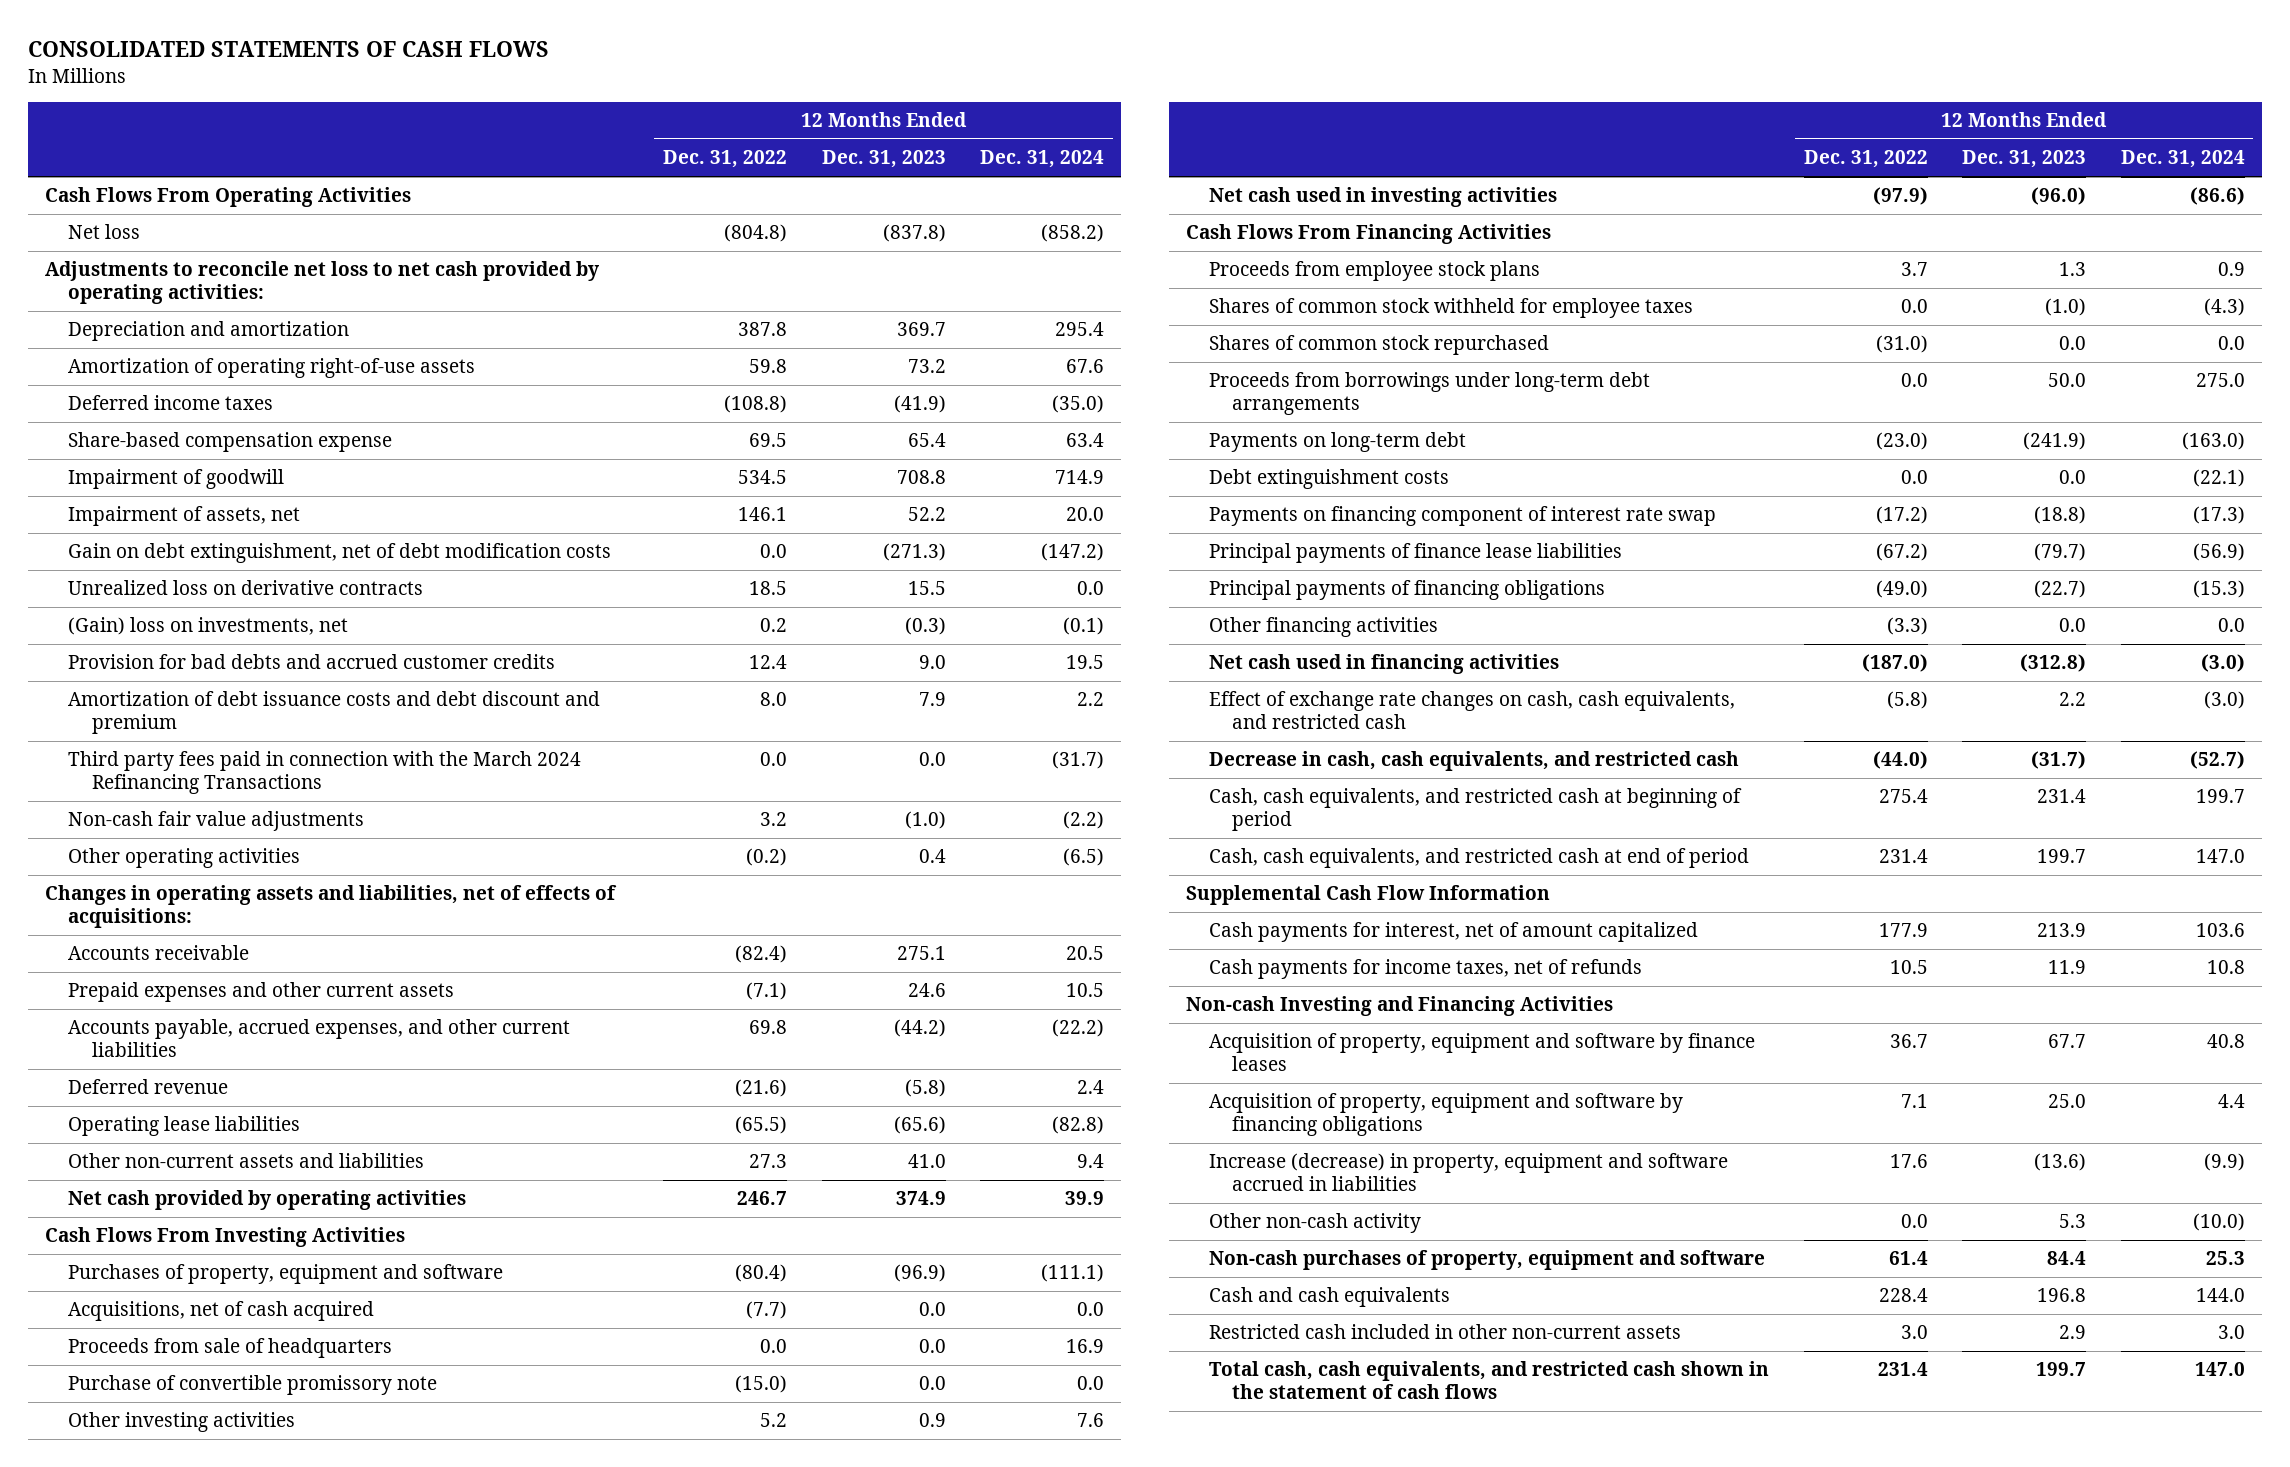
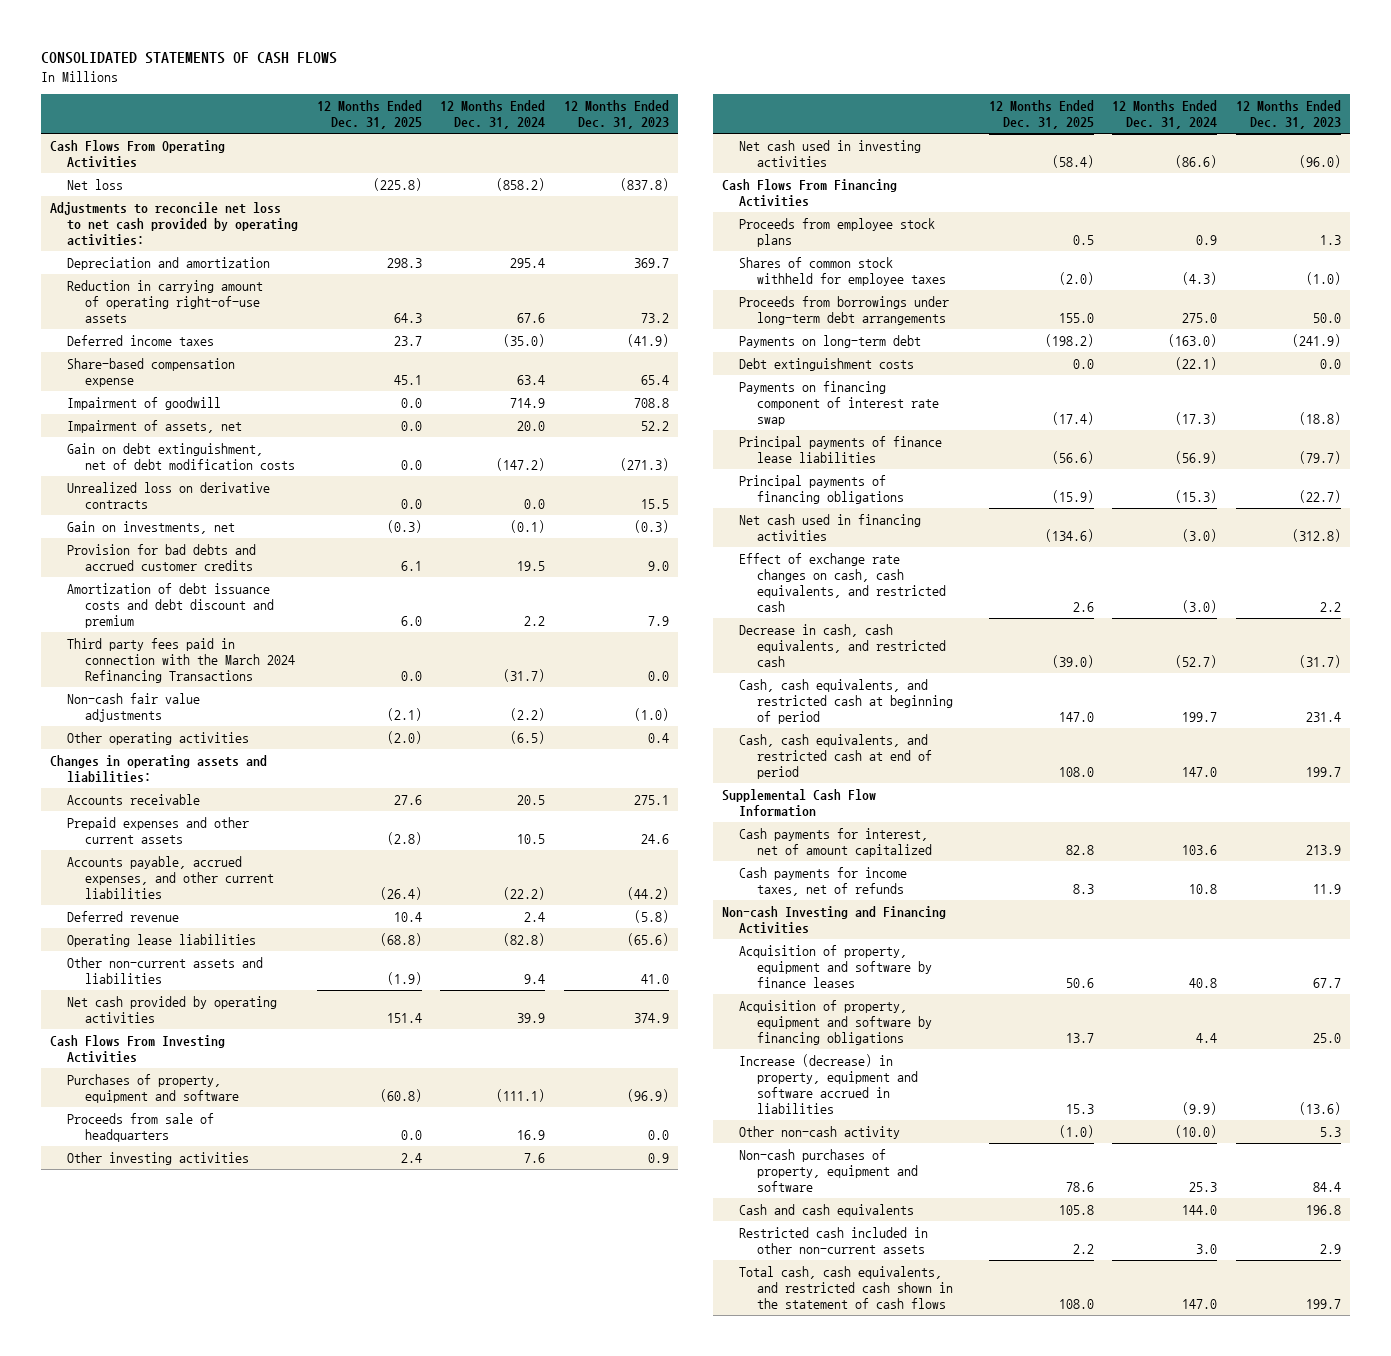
- | 12 Months Ended Dec. 31, 2022 | 12 Months Ended Dec. 31, 2023 | 12 Months Ended Dec. 31, 2024
+ | 12 Months Ended Dec. 31, 2025 | 12 Months Ended Dec. 31, 2024 | 12 Months Ended Dec. 31, 2023
- Amortization of operating right-of-use assets | 59.8 | 73.2 | 67.6
+ Reduction in carrying amount of operating right-of-use assets | 64.3 | 67.6 | 73.2
- (Gain) loss on investments, net | 0.2 | (0.3) | (0.1)
+ Gain on investments, net | (0.3) | (0.1) | (0.3)
- Changes in operating assets and liabilities, net of effects of acquisitions:
+ Changes in operating assets and liabilities:
- Acquisitions, net of cash acquired | (7.7) | 0.0 | 0.0
- Purchase of convertible promissory note | (15.0) | 0.0 | 0.0
- Shares of common stock repurchased | (31.0) | 0.0 | 0.0
- Other financing activities | (3.3) | 0.0 | 0.0

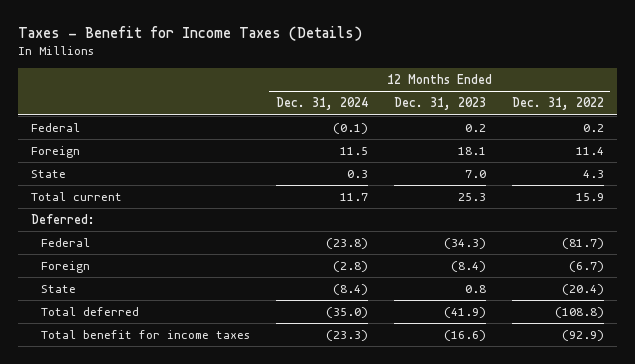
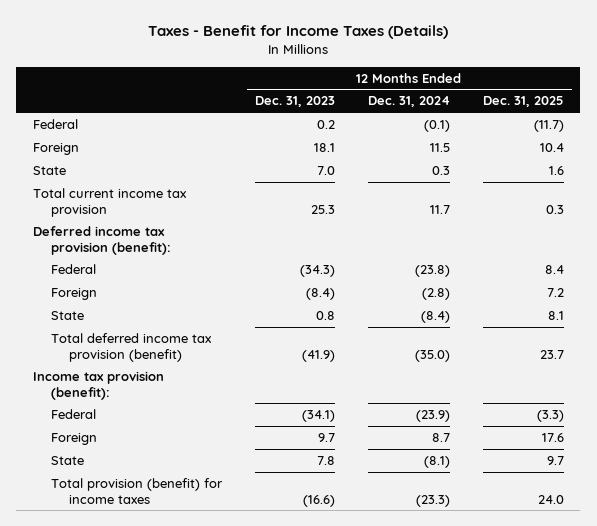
- | 12 Months Ended Dec. 31, 2024 | 12 Months Ended Dec. 31, 2023 | 12 Months Ended Dec. 31, 2022
+ | 12 Months Ended Dec. 31, 2023 | 12 Months Ended Dec. 31, 2024 | 12 Months Ended Dec. 31, 2025
- Total current | 11.7 | 25.3 | 15.9
- Deferred:
+ Total current income tax provision | 25.3 | 11.7 | 0.3
+ Deferred income tax provision (benefit):
- Total deferred | (35.0) | (41.9) | (108.8)
- Total benefit for income taxes | (23.3) | (16.6) | (92.9)
+ Total deferred income tax provision (benefit) | (41.9) | (35.0) | 23.7
+ Income tax provision (benefit):
+ Federal | (34.1) | (23.9) | (3.3)
+ Foreign | 9.7 | 8.7 | 17.6
+ State | 7.8 | (8.1) | 9.7
+ Total provision (benefit) for income taxes | (16.6) | (23.3) | 24.0

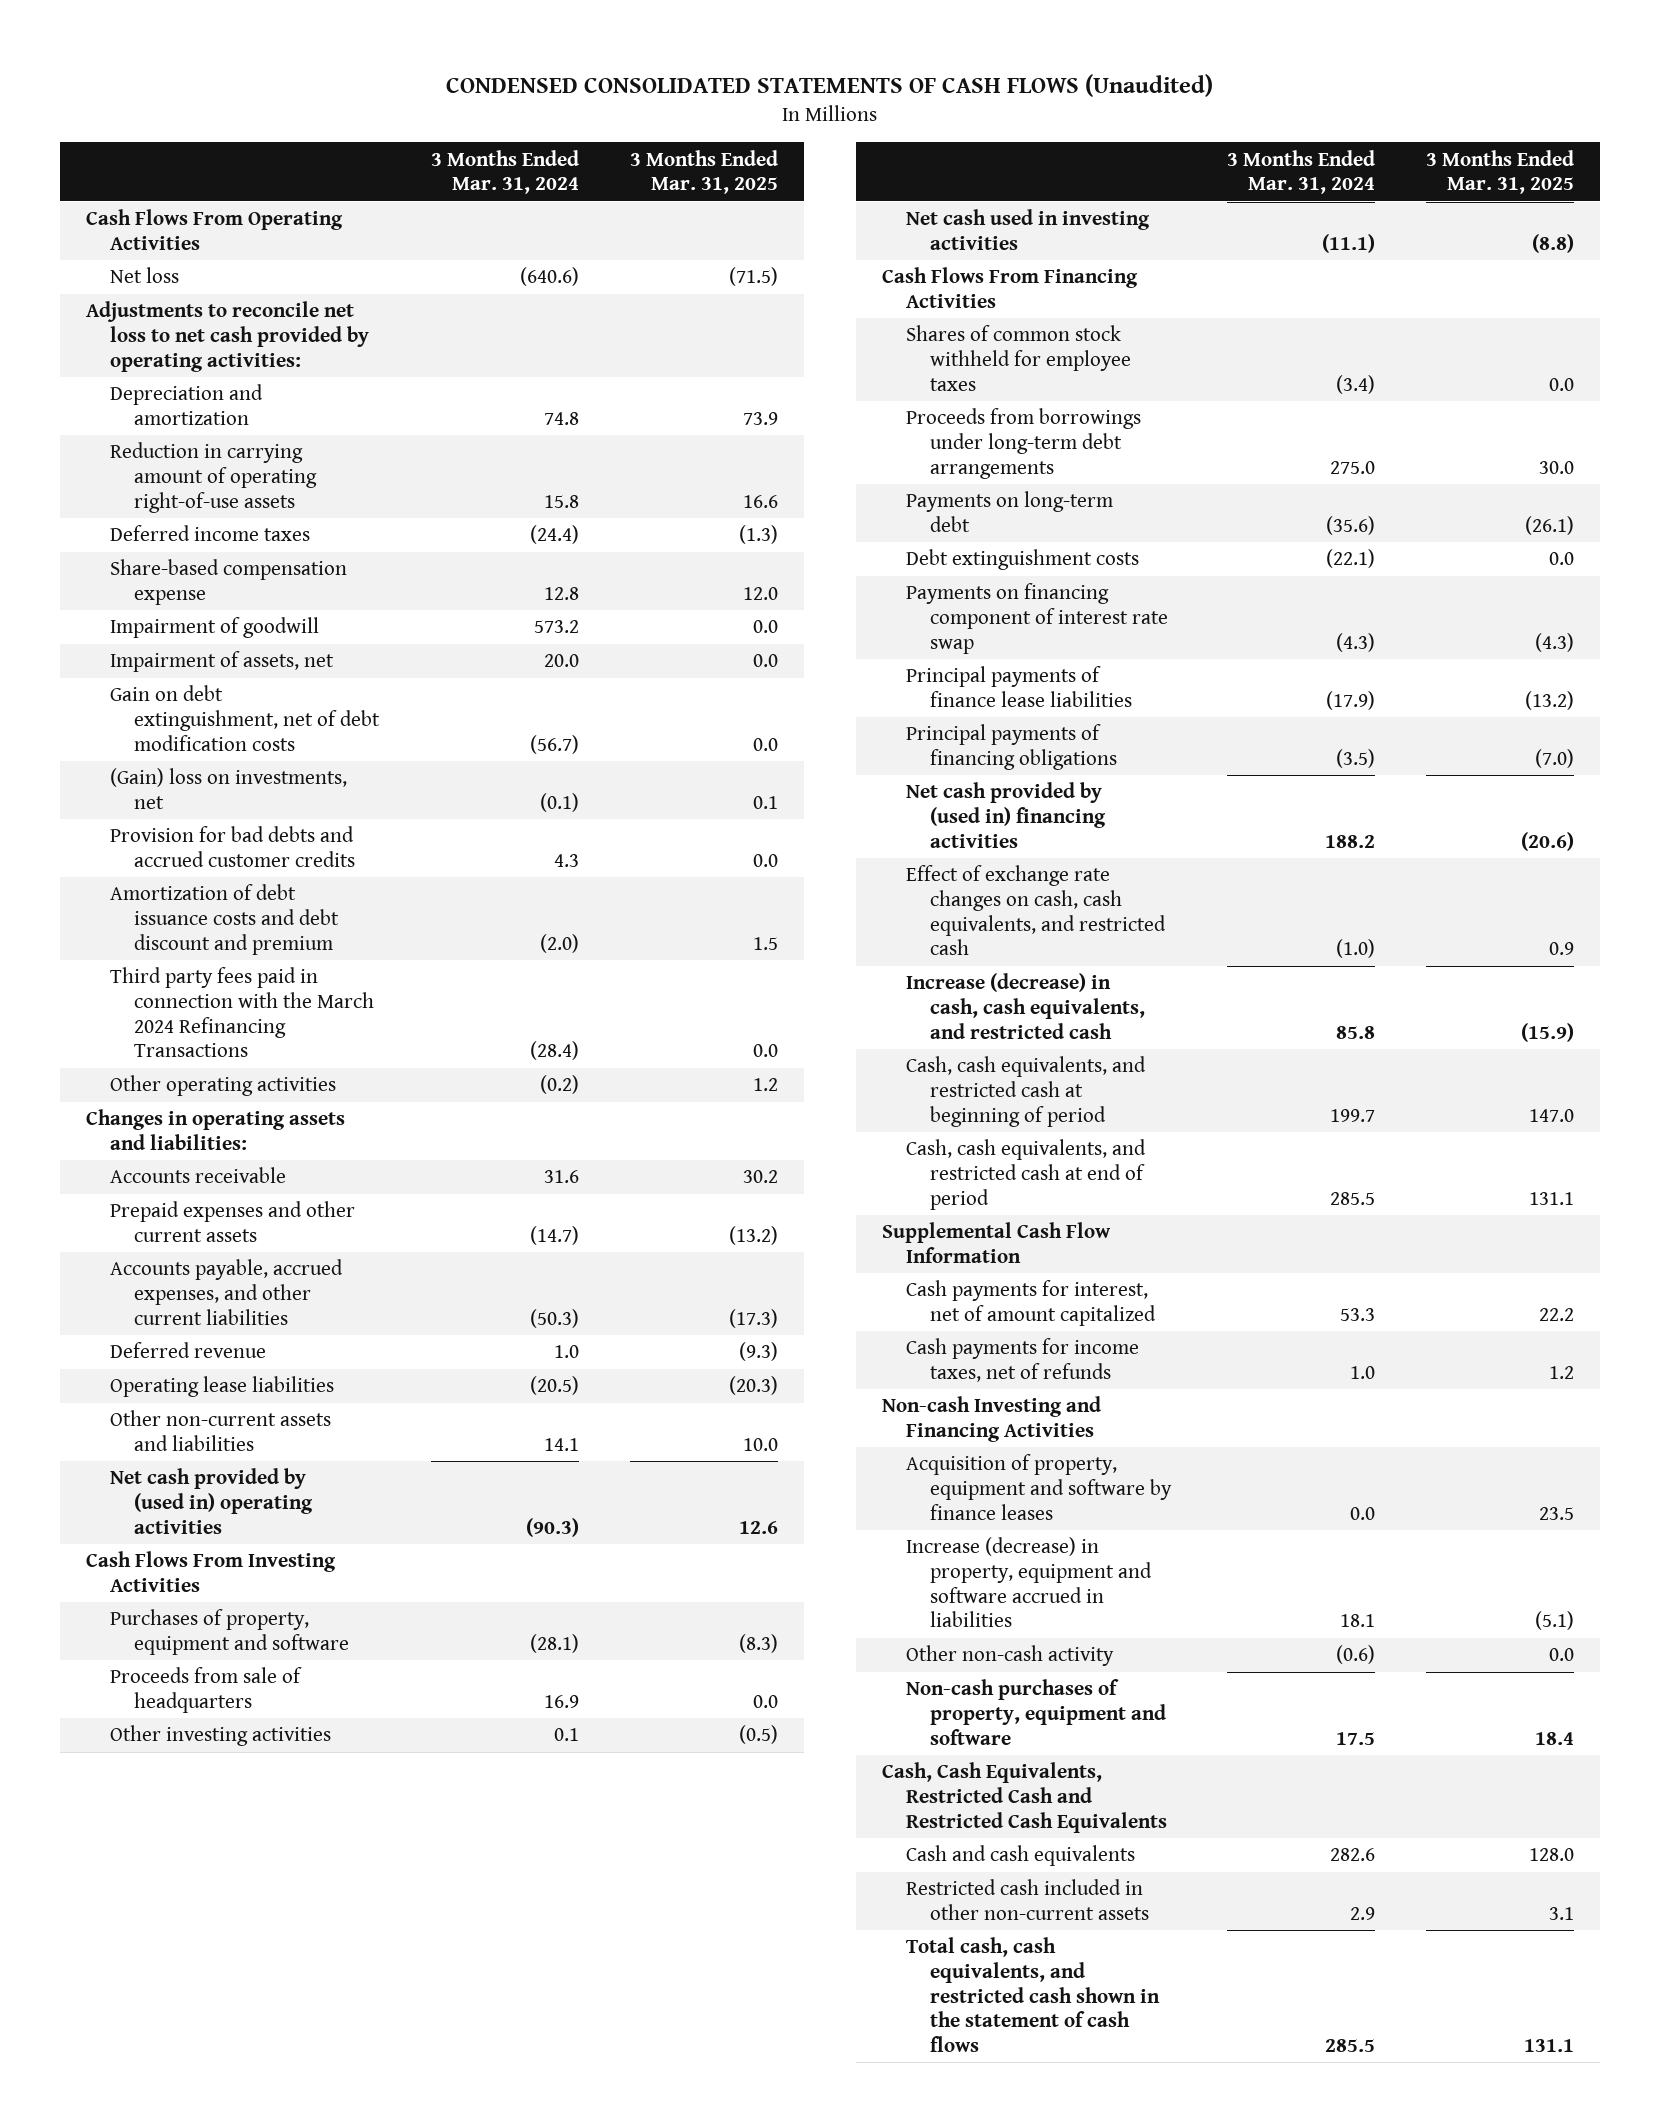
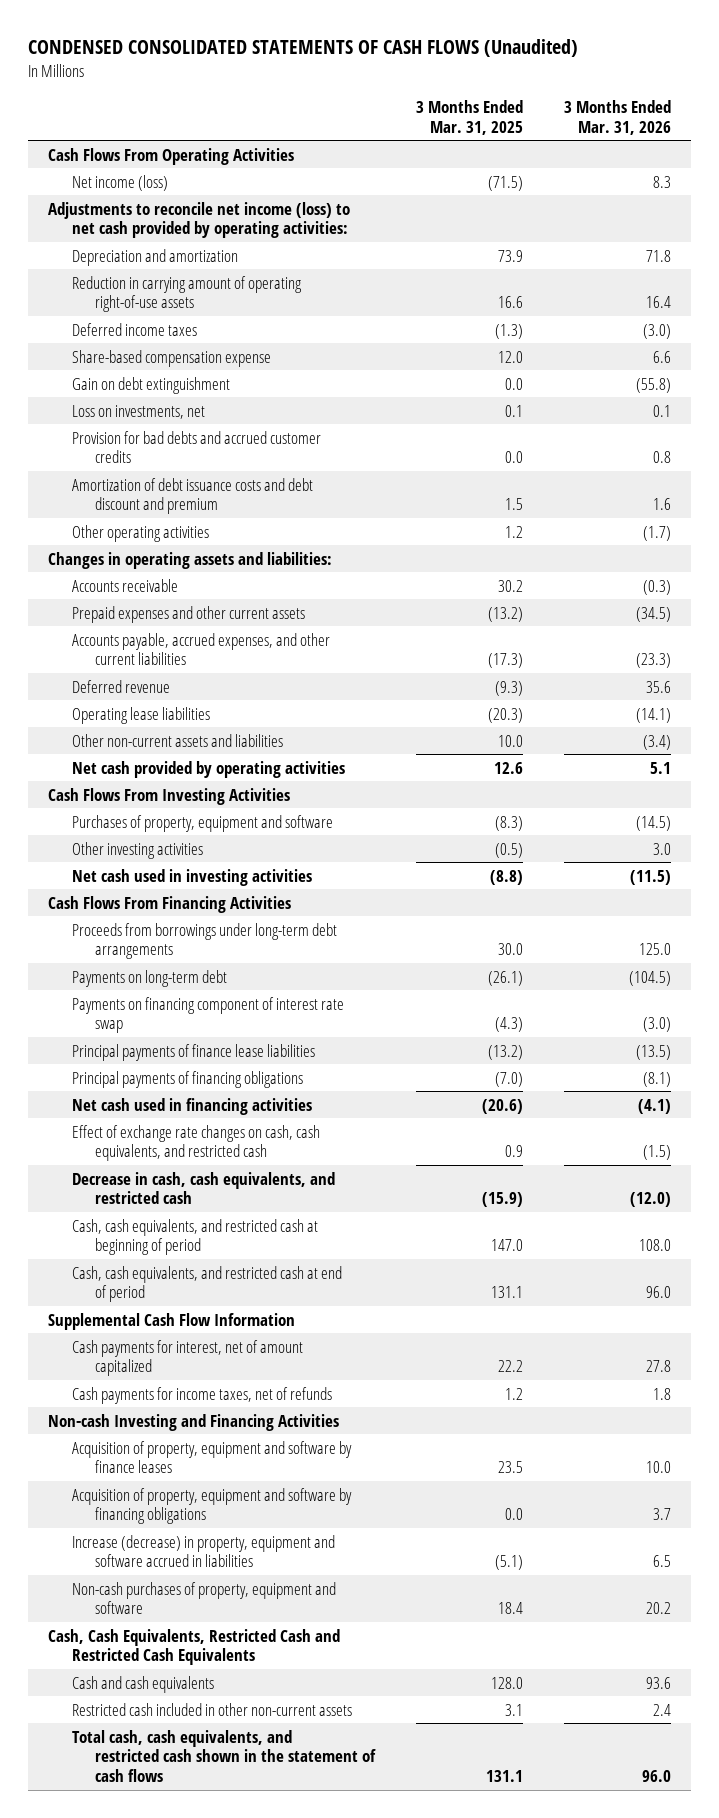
- | 3 Months Ended Mar. 31, 2024 | 3 Months Ended Mar. 31, 2025
+ | 3 Months Ended Mar. 31, 2025 | 3 Months Ended Mar. 31, 2026
- Net loss | (640.6) | (71.5)
- Adjustments to reconcile net loss to net cash provided by operating activities:
+ Net income (loss) | (71.5) | 8.3
+ Adjustments to reconcile net income (loss) to net cash provided by operating activities:
- Impairment of goodwill | 573.2 | 0.0
- Impairment of assets, net | 20.0 | 0.0
- Gain on debt extinguishment, net of debt modification costs | (56.7) | 0.0
- (Gain) loss on investments, net | (0.1) | 0.1
+ Gain on debt extinguishment | 0.0 | (55.8)
+ Loss on investments, net | 0.1 | 0.1
- Third party fees paid in connection with the March 2024 Refinancing Transactions | (28.4) | 0.0
- Net cash provided by (used in) operating activities | (90.3) | 12.6
+ Net cash provided by operating activities | 12.6 | 5.1
- Proceeds from sale of headquarters | 16.9 | 0.0
- Shares of common stock withheld for employee taxes | (3.4) | 0.0
- Debt extinguishment costs | (22.1) | 0.0
- Net cash provided by (used in) financing activities | 188.2 | (20.6)
+ Net cash used in financing activities | (20.6) | (4.1)
- Increase (decrease) in cash, cash equivalents, and restricted cash | 85.8 | (15.9)
+ Decrease in cash, cash equivalents, and restricted cash | (15.9) | (12.0)
+ Acquisition of property, equipment and software by financing obligations | 0.0 | 3.7
- Other non-cash activity | (0.6) | 0.0

